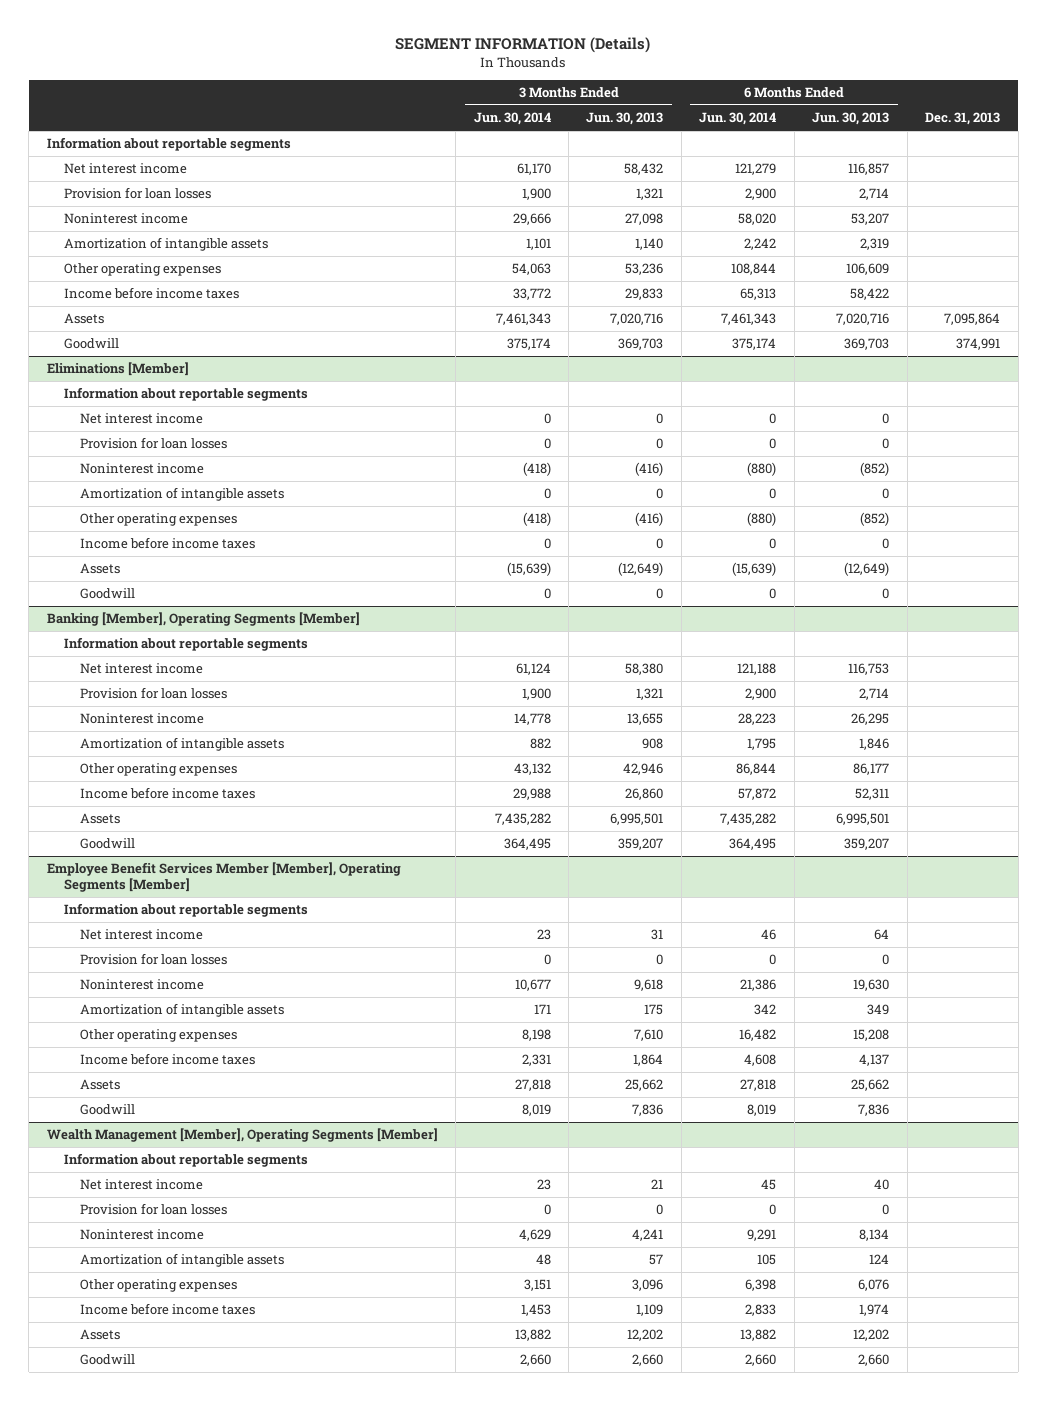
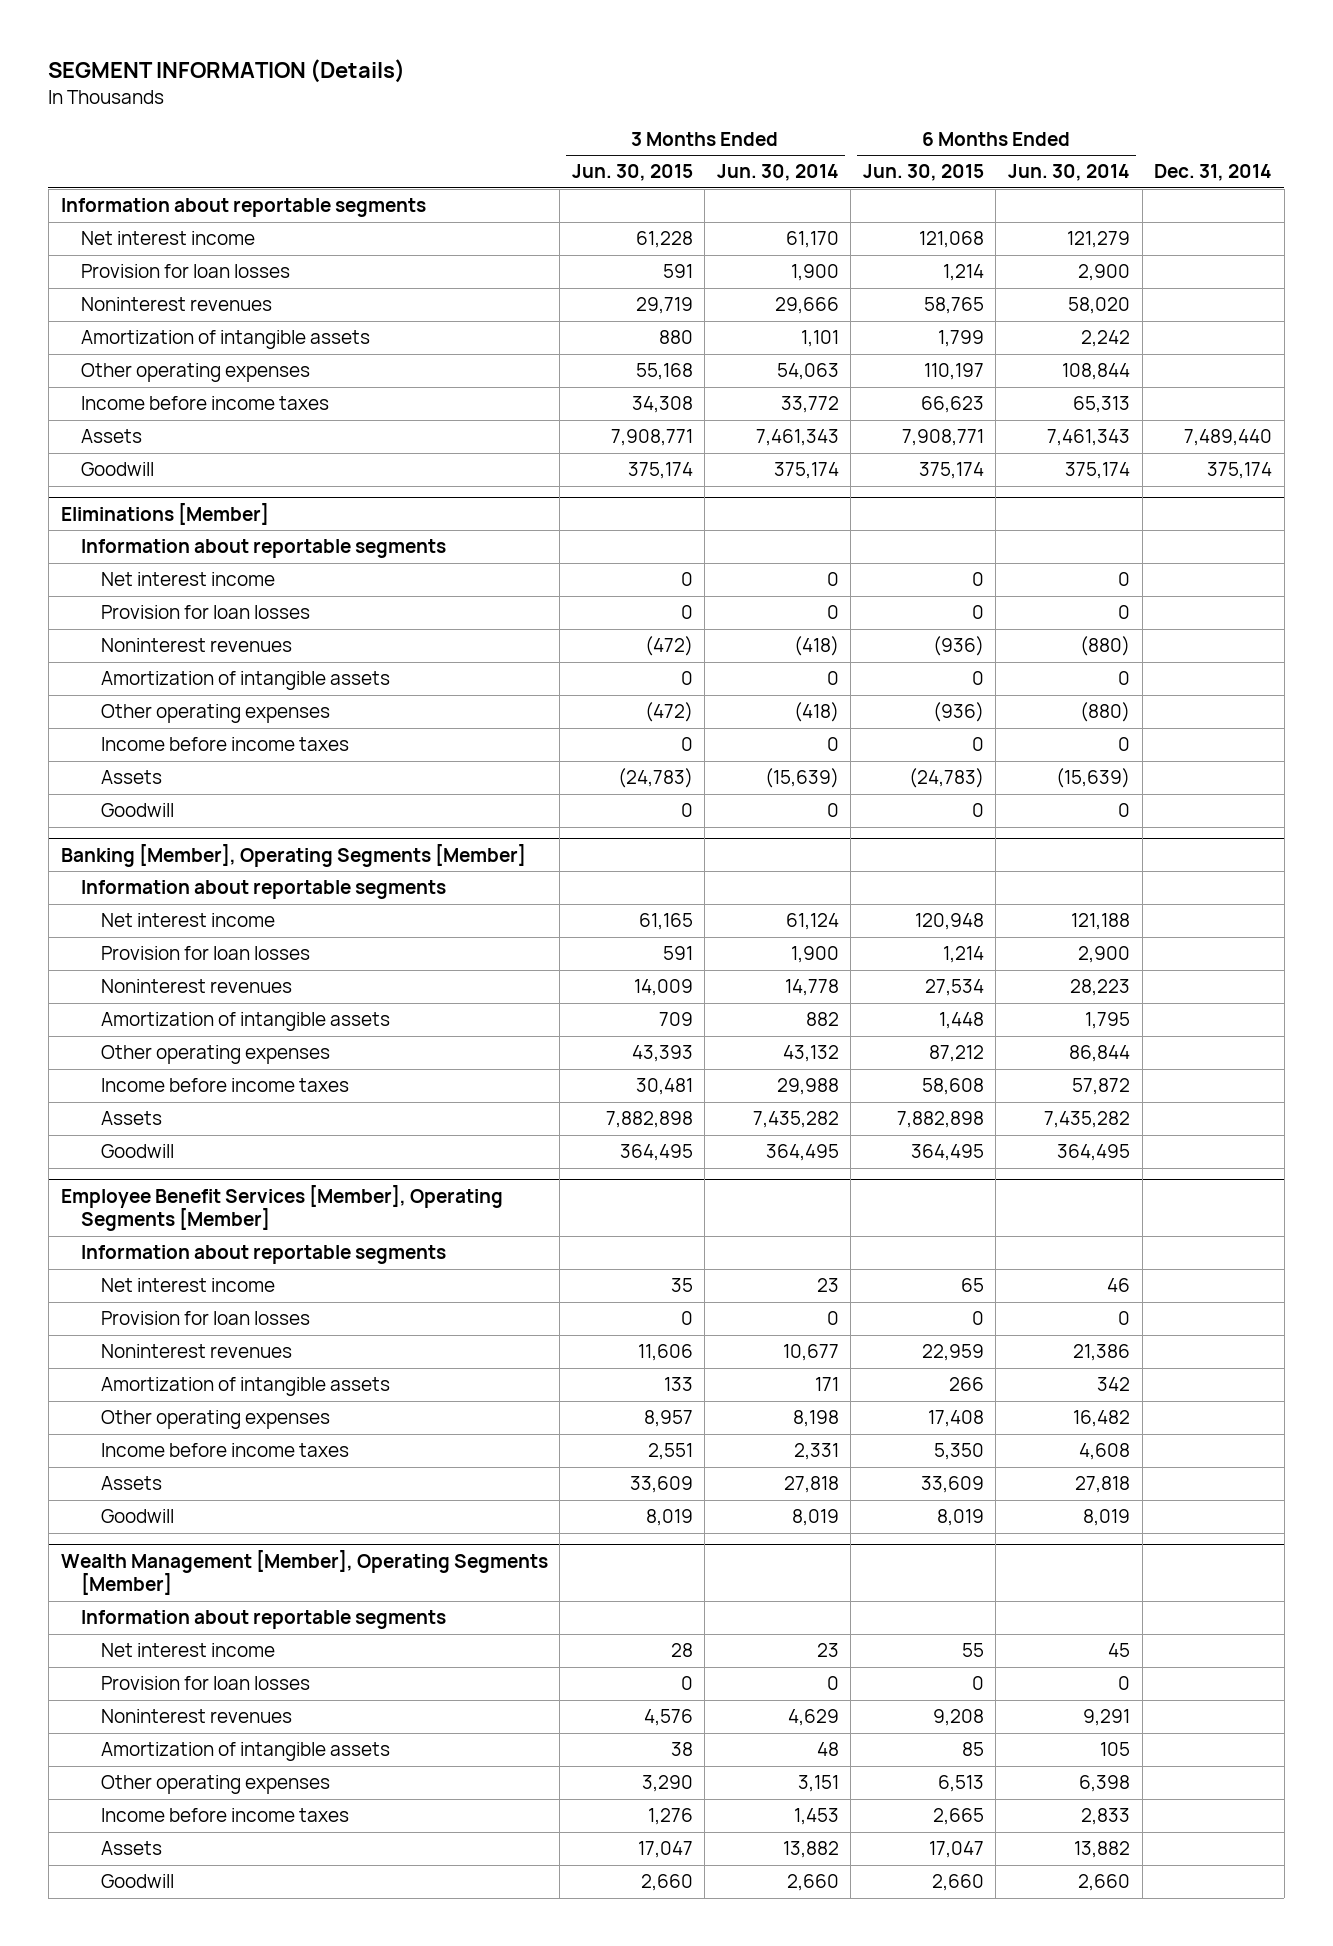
- | 3 Months Ended Jun. 30, 2014 | 3 Months Ended Jun. 30, 2013 | 6 Months Ended Jun. 30, 2014 | 6 Months Ended Jun. 30, 2013 | Dec. 31, 2013
+ | 3 Months Ended Jun. 30, 2015 | 3 Months Ended Jun. 30, 2014 | 6 Months Ended Jun. 30, 2015 | 6 Months Ended Jun. 30, 2014 | Dec. 31, 2014
- Noninterest income | 29,666 | 27,098 | 58,020 | 53,207 |
+ Noninterest revenues | 29,719 | 29,666 | 58,765 | 58,020 |
@ Eliminations [Member]
- Noninterest income | (418) | (416) | (880) | (852) |
+ Noninterest revenues | (472) | (418) | (936) | (880) |
@ Banking [Member], Operating Segments [Member]
- Noninterest income | 14,778 | 13,655 | 28,223 | 26,295 |
+ Noninterest revenues | 14,009 | 14,778 | 27,534 | 28,223 |
- Employee Benefit Services Member [Member], Operating Segments [Member]
+ Employee Benefit Services [Member], Operating Segments [Member]
- Noninterest income | 10,677 | 9,618 | 21,386 | 19,630 |
+ Noninterest revenues | 11,606 | 10,677 | 22,959 | 21,386 |
@ Wealth Management [Member], Operating Segments [Member]
- Noninterest income | 4,629 | 4,241 | 9,291 | 8,134 |
+ Noninterest revenues | 4,576 | 4,629 | 9,208 | 9,291 |

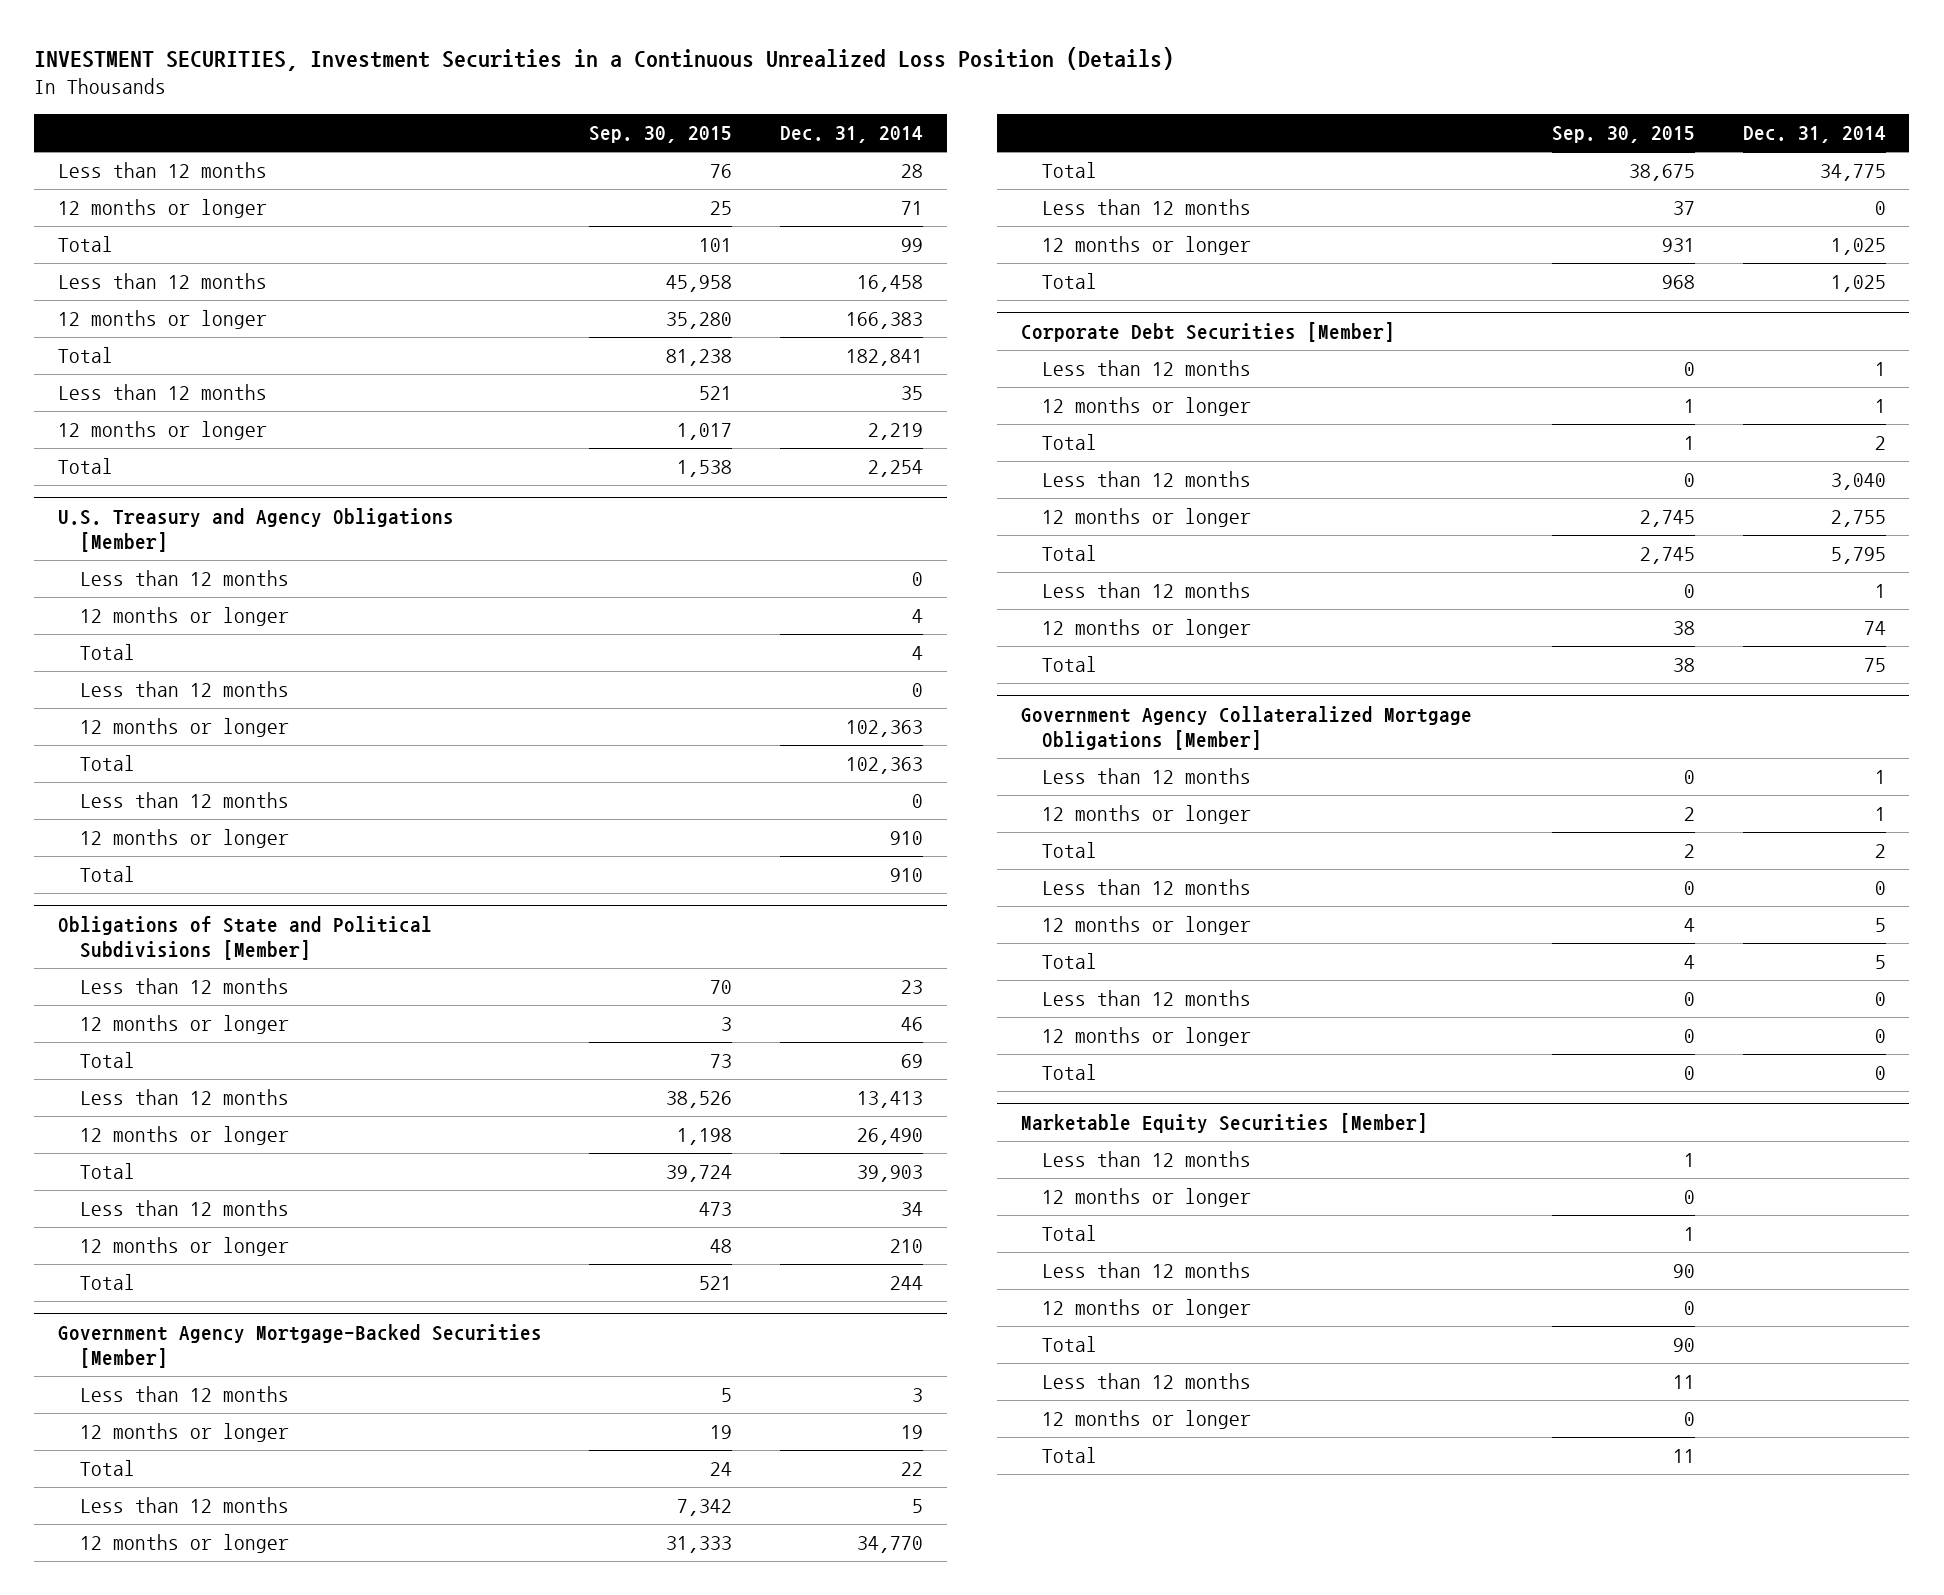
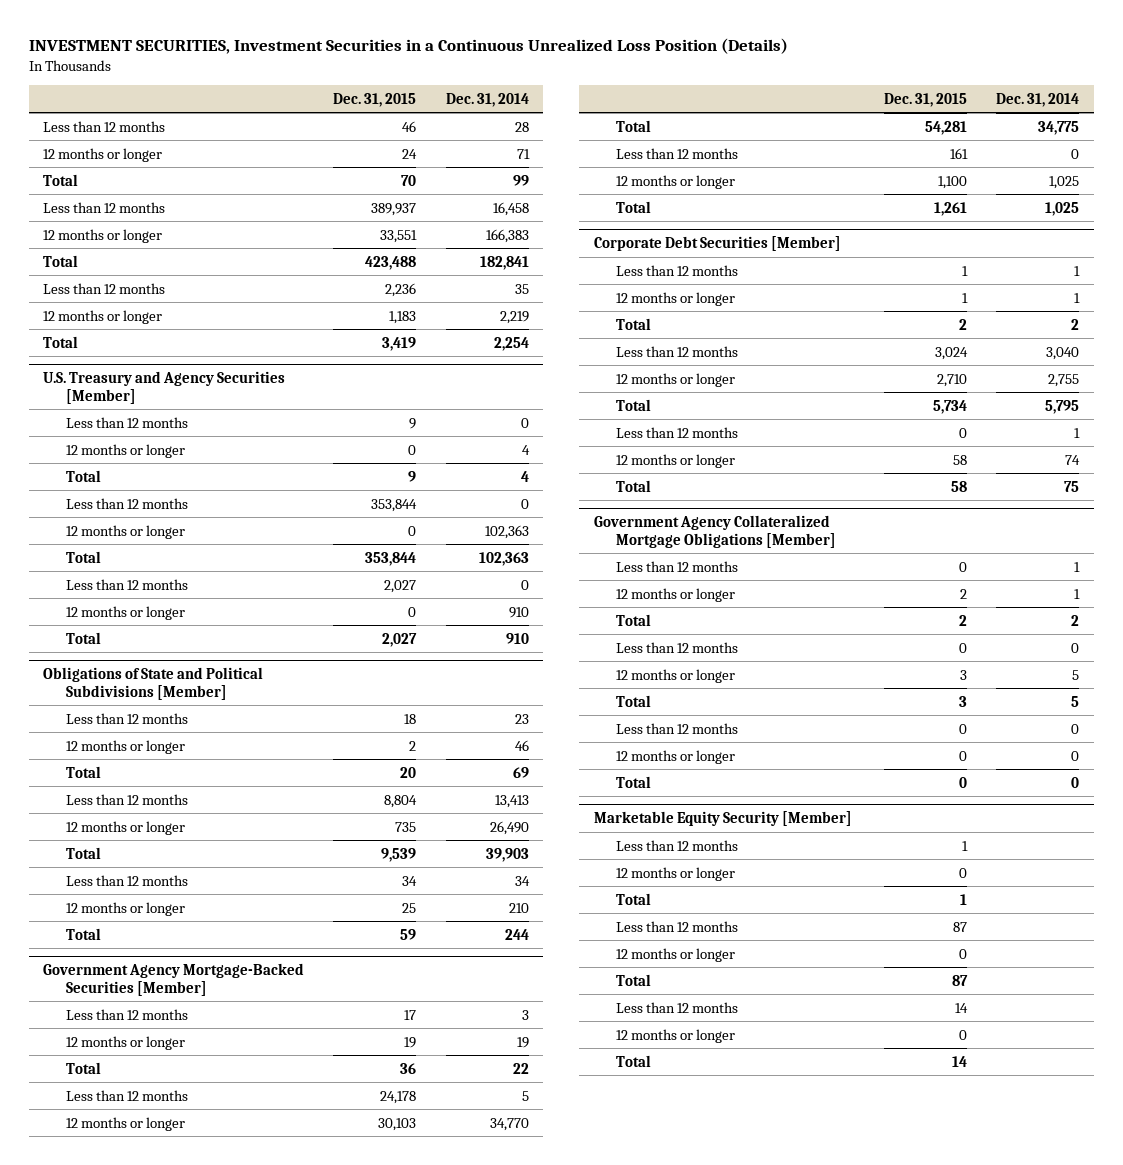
- | Sep. 30, 2015 | Dec. 31, 2014
+ | Dec. 31, 2015 | Dec. 31, 2014
- U.S. Treasury and Agency Obligations [Member]
+ U.S. Treasury and Agency Securities [Member]
- Marketable Equity Securities [Member]
+ Marketable Equity Security [Member]

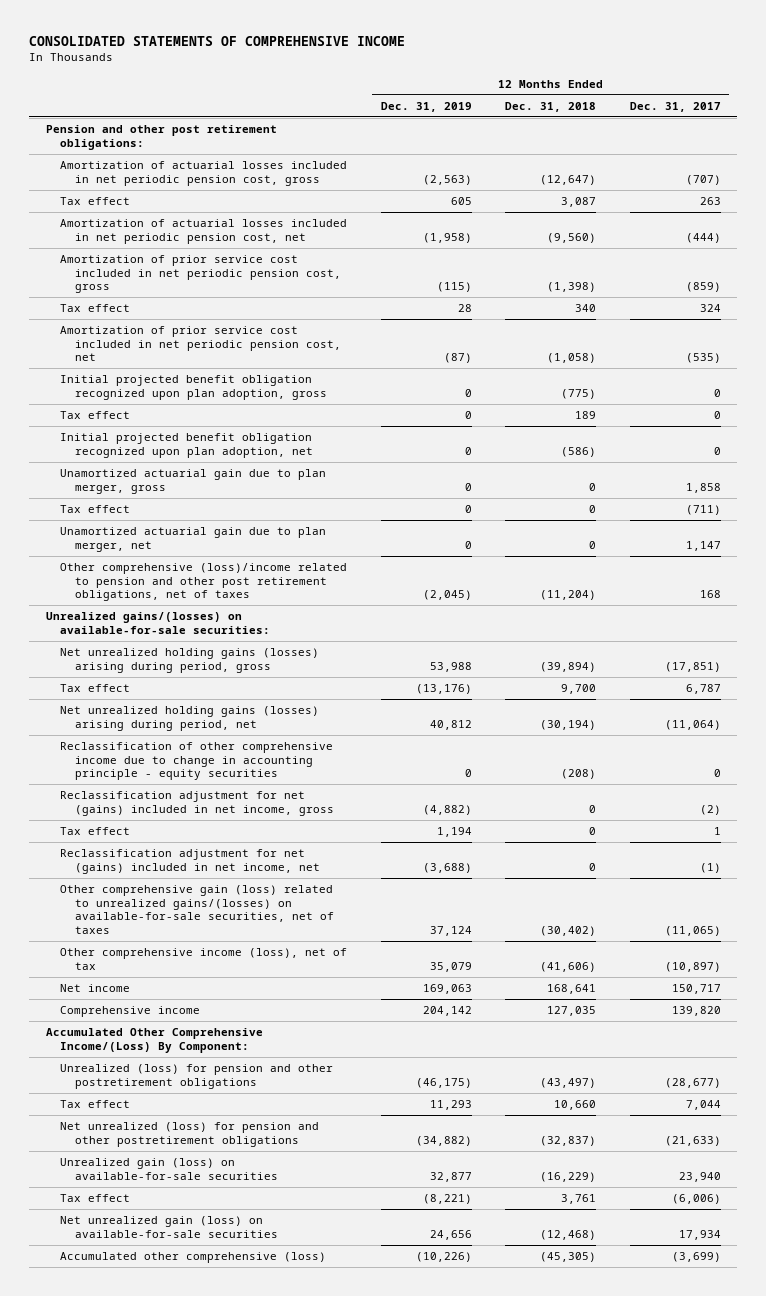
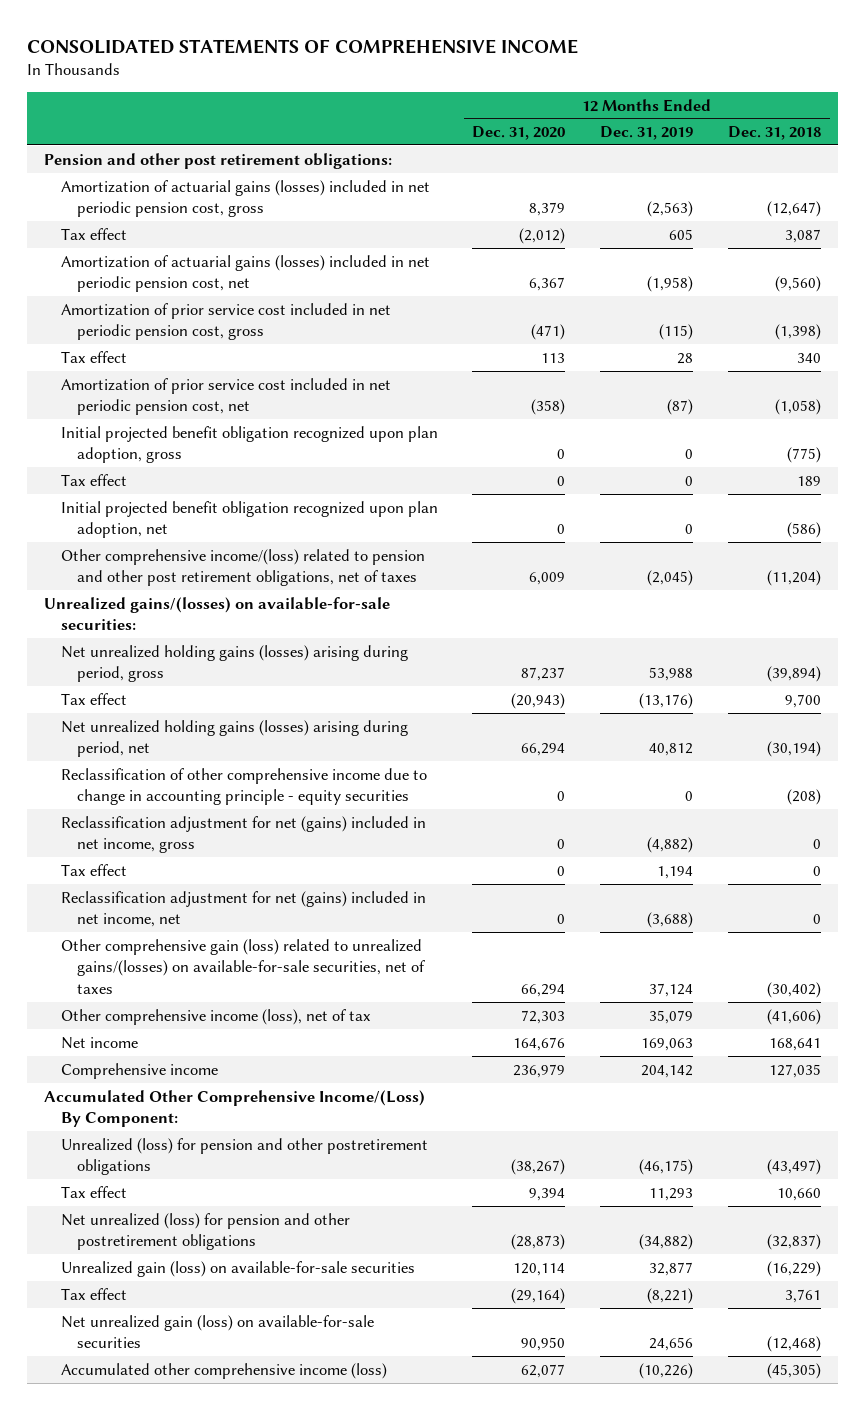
- | 12 Months Ended Dec. 31, 2019 | 12 Months Ended Dec. 31, 2018 | 12 Months Ended Dec. 31, 2017
+ | 12 Months Ended Dec. 31, 2020 | 12 Months Ended Dec. 31, 2019 | 12 Months Ended Dec. 31, 2018
- Amortization of actuarial losses included in net periodic pension cost, gross | (2,563) | (12,647) | (707)
+ Amortization of actuarial gains (losses) included in net periodic pension cost, gross | 8,379 | (2,563) | (12,647)
- Amortization of actuarial losses included in net periodic pension cost, net | (1,958) | (9,560) | (444)
+ Amortization of actuarial gains (losses) included in net periodic pension cost, net | 6,367 | (1,958) | (9,560)
- Unamortized actuarial gain due to plan merger, gross | 0 | 0 | 1,858
- Tax effect | 0 | 0 | (711)
- Unamortized actuarial gain due to plan merger, net | 0 | 0 | 1,147
- Other comprehensive (loss)/income related to pension and other post retirement obligations, net of taxes | (2,045) | (11,204) | 168
+ Other comprehensive income/(loss) related to pension and other post retirement obligations, net of taxes | 6,009 | (2,045) | (11,204)
- Accumulated other comprehensive (loss) | (10,226) | (45,305) | (3,699)
+ Accumulated other comprehensive income (loss) | 62,077 | (10,226) | (45,305)

